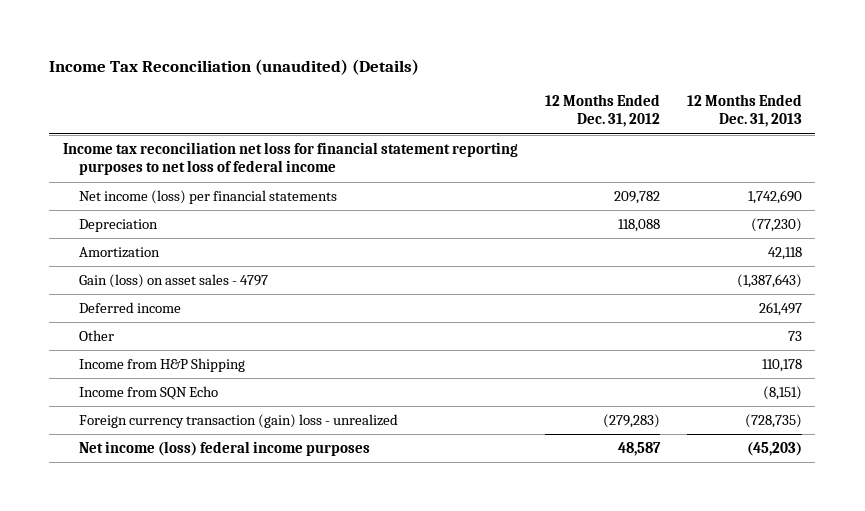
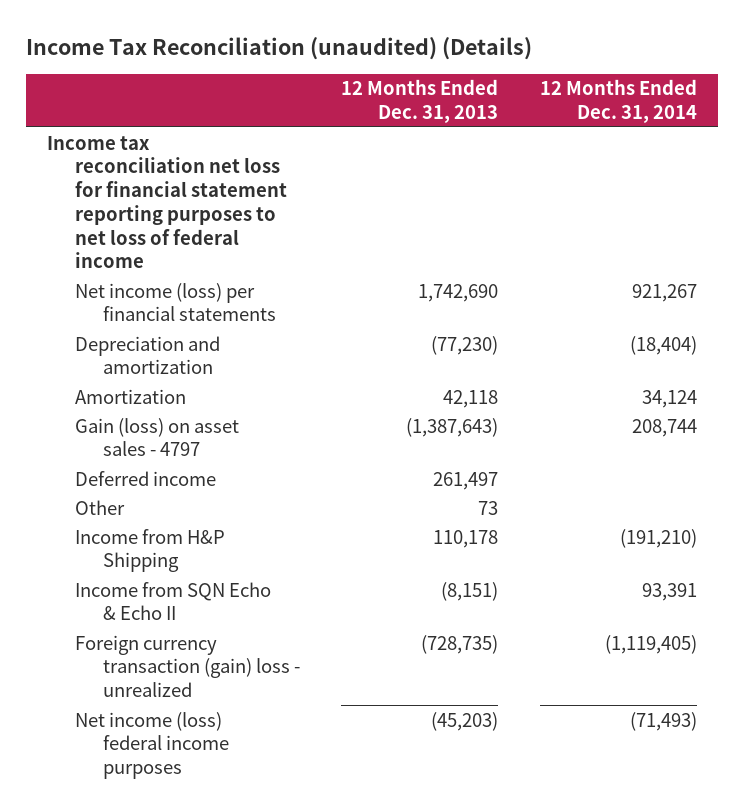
- | 12 Months Ended Dec. 31, 2012 | 12 Months Ended Dec. 31, 2013
+ | 12 Months Ended Dec. 31, 2013 | 12 Months Ended Dec. 31, 2014
- Depreciation | 118,088 | (77,230)
+ Depreciation and amortization | (77,230) | (18,404)
- Income from SQN Echo | | (8,151)
+ Income from SQN Echo & Echo II | (8,151) | 93,391

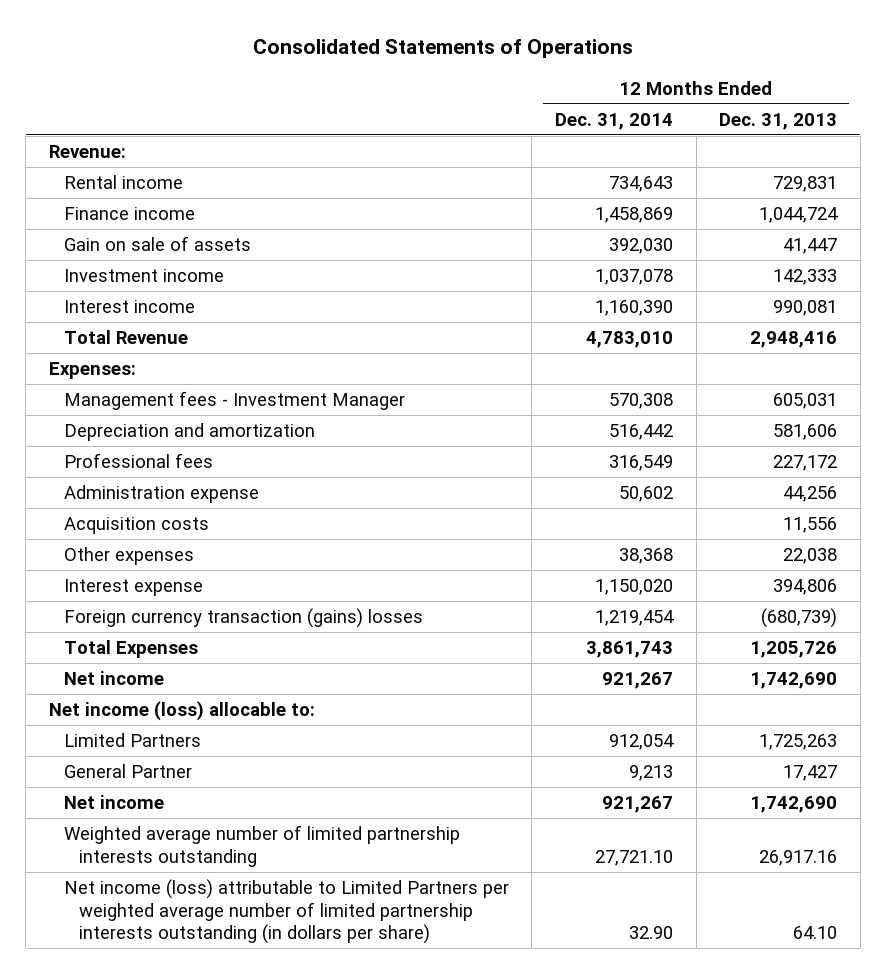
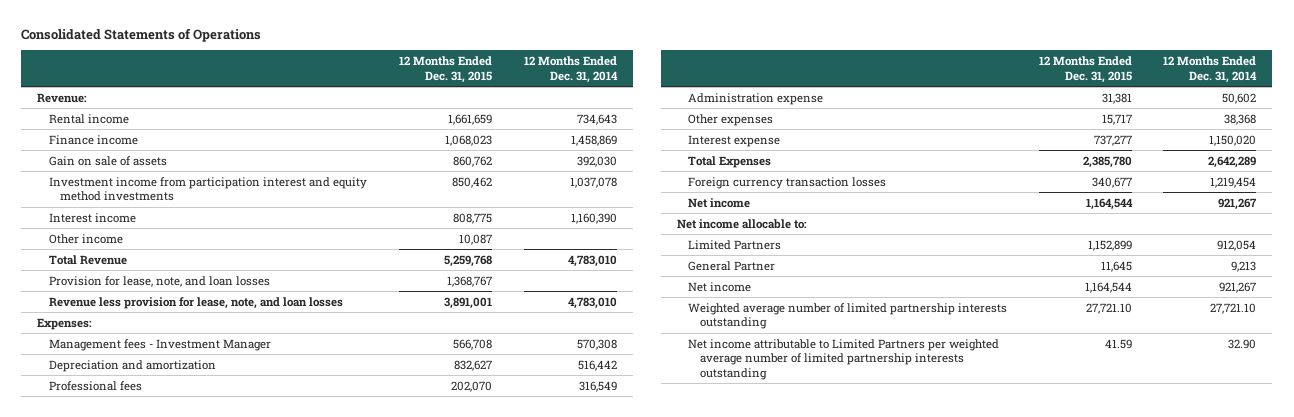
- | 12 Months Ended Dec. 31, 2014 | 12 Months Ended Dec. 31, 2013
+ | 12 Months Ended Dec. 31, 2015 | 12 Months Ended Dec. 31, 2014
- Investment income | 1,037,078 | 142,333
+ Investment income from participation interest and equity method investments | 850,462 | 1,037,078
+ Other income | 10,087 |
+ Provision for lease, note, and loan losses | 1,368,767 |
+ Revenue less provision for lease, note, and loan losses | 3,891,001 | 4,783,010
- Acquisition costs | | 11,556
- Foreign currency transaction (gains) losses | 1,219,454 | (680,739)
- Total Expenses | 3,861,743 | 1,205,726
+ Total Expenses | 2,385,780 | 2,642,289
+ Foreign currency transaction losses | 340,677 | 1,219,454
- Net income (loss) allocable to:
+ Net income allocable to:
- Net income (loss) attributable to Limited Partners per weighted average number of limited partnership interests outstanding (in dollars per share) | 32.90 | 64.10
+ Net income attributable to Limited Partners per weighted average number of limited partnership interests outstanding | 41.59 | 32.90

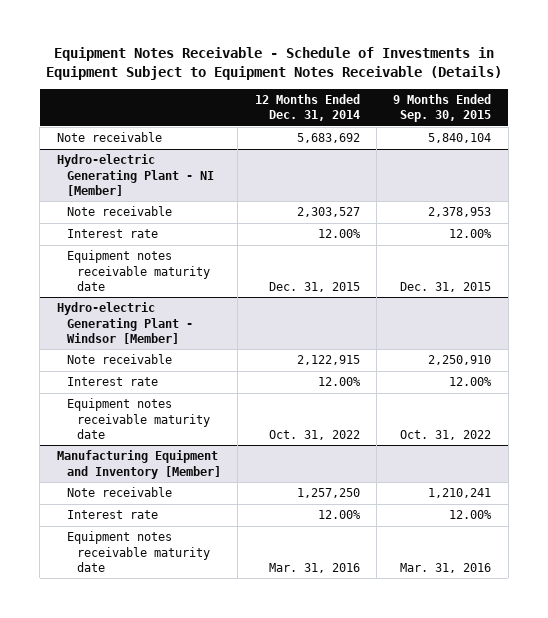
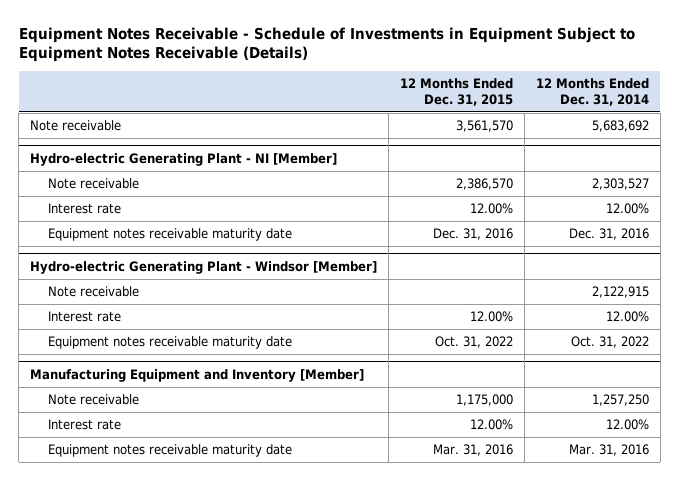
- | 12 Months Ended Dec. 31, 2014 | 9 Months Ended Sep. 30, 2015
+ | 12 Months Ended Dec. 31, 2015 | 12 Months Ended Dec. 31, 2014
@ Hydro-electric Generating Plant - NI [Member]
- Equipment notes receivable maturity date | Dec. 31, 2015 | Dec. 31, 2015
+ Equipment notes receivable maturity date | Dec. 31, 2016 | Dec. 31, 2016

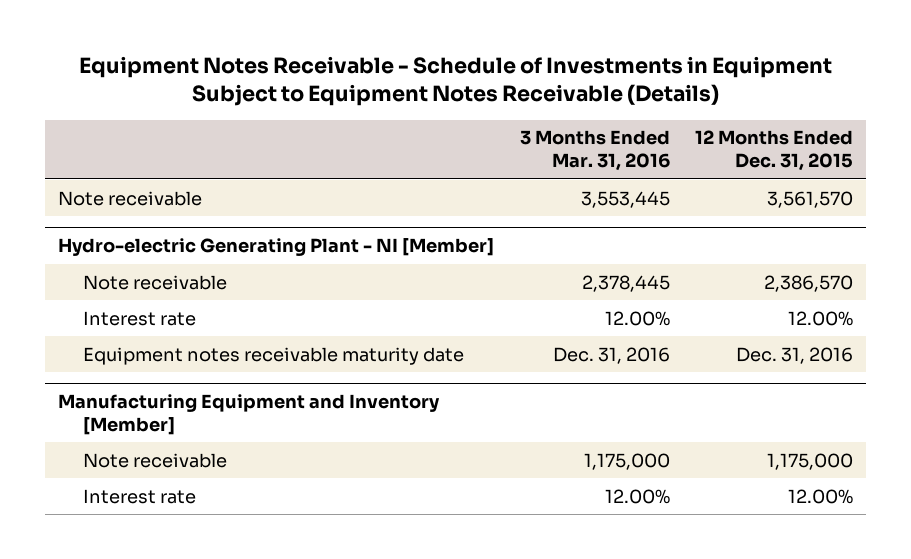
- | 12 Months Ended Dec. 31, 2015 | 12 Months Ended Dec. 31, 2014
+ | 3 Months Ended Mar. 31, 2016 | 12 Months Ended Dec. 31, 2015
- Hydro-electric Generating Plant - Windsor [Member]
- Note receivable | | 2,122,915
- Interest rate | 12.00% | 12.00%
- Equipment notes receivable maturity date | Oct. 31, 2022 | Oct. 31, 2022
@ Manufacturing Equipment and Inventory [Member]
- Equipment notes receivable maturity date | Mar. 31, 2016 | Mar. 31, 2016

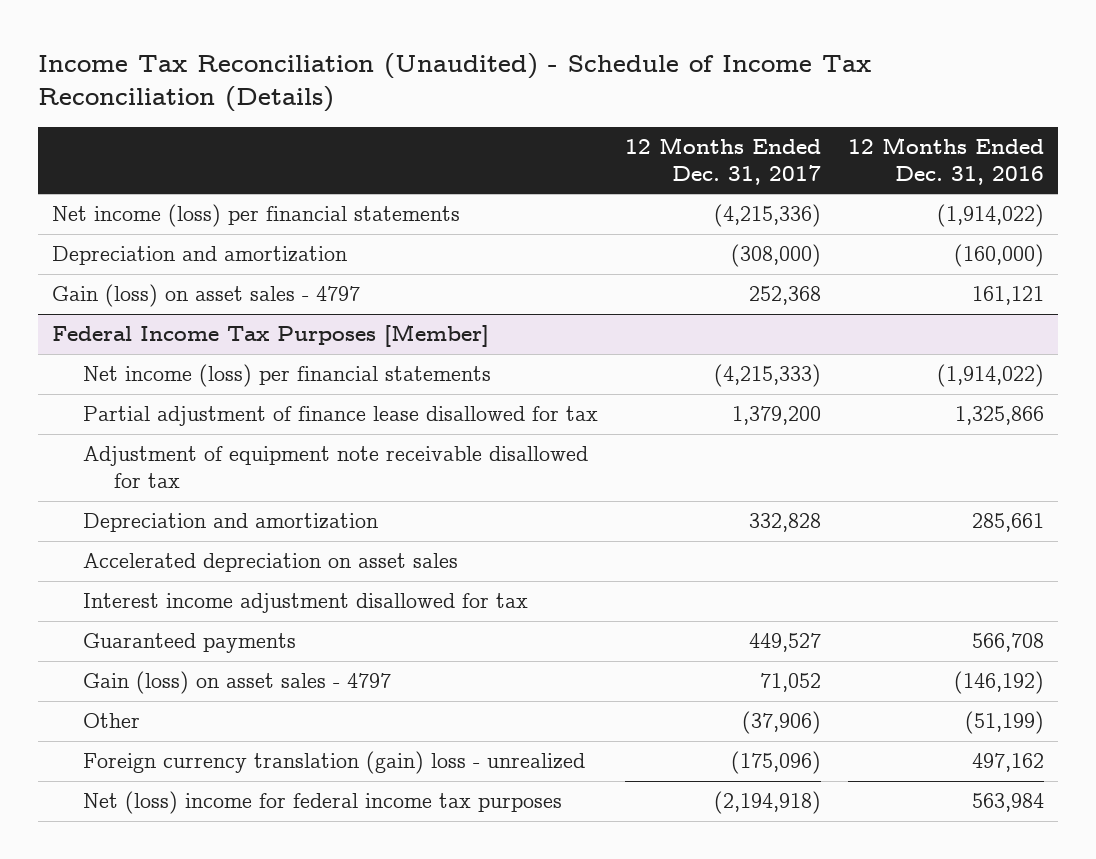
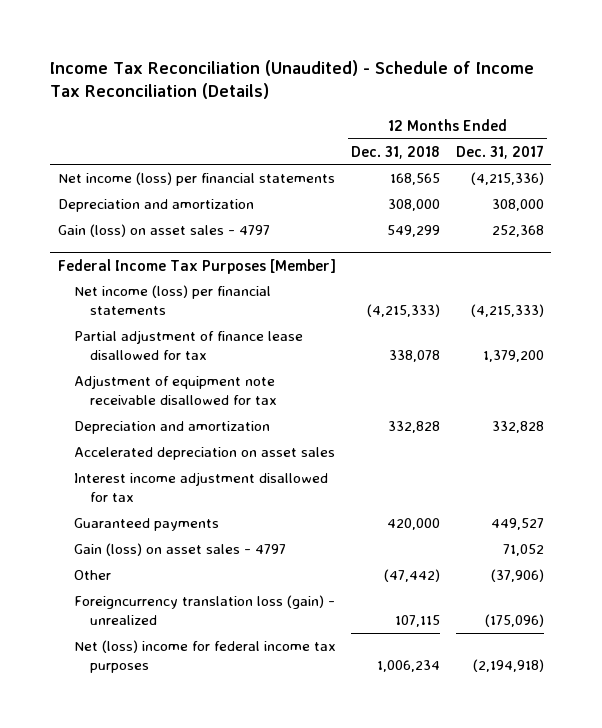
- | 12 Months Ended Dec. 31, 2017 | 12 Months Ended Dec. 31, 2016
+ | 12 Months Ended Dec. 31, 2018 | 12 Months Ended Dec. 31, 2017
- Depreciation and amortization | (308,000) | (160,000)
+ Depreciation and amortization | 308,000 | 308,000
@ Federal Income Tax Purposes [Member]
- Foreign currency translation (gain) loss - unrealized | (175,096) | 497,162
+ Foreigncurrency translation loss (gain) - unrealized | 107,115 | (175,096)

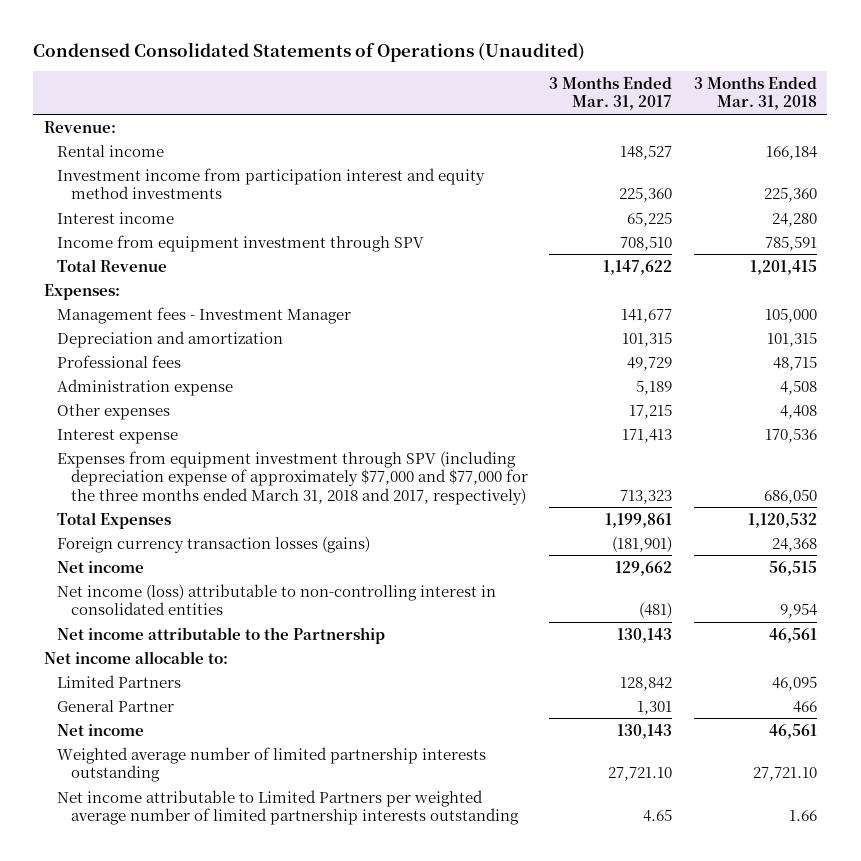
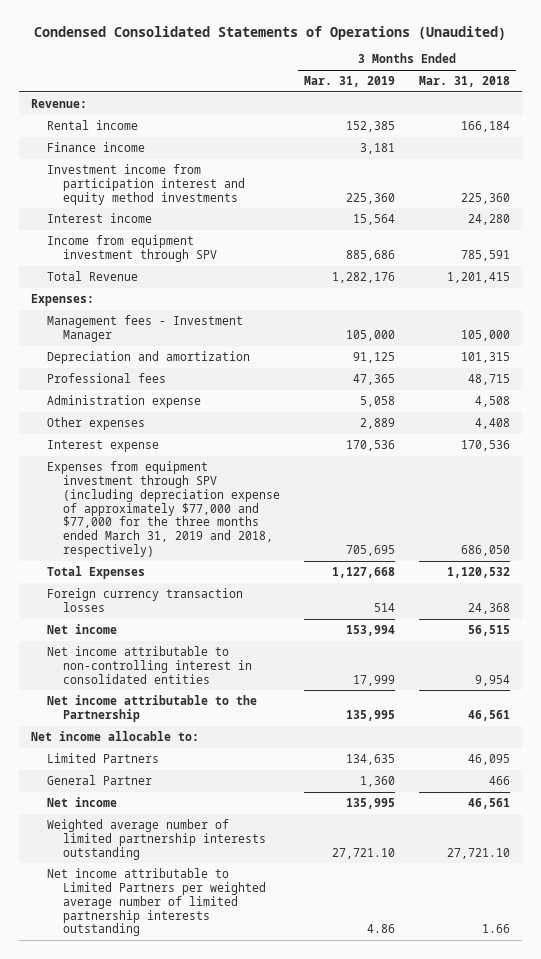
- | 3 Months Ended Mar. 31, 2017 | 3 Months Ended Mar. 31, 2018
+ | 3 Months Ended Mar. 31, 2019 | 3 Months Ended Mar. 31, 2018
+ Finance income | 3,181 |
- Expenses from equipment investment through SPV (including depreciation expense of approximately $77,000 and $77,000 for the three months ended March 31, 2018 and 2017, respectively) | 713,323 | 686,050
+ Expenses from equipment investment through SPV (including depreciation expense of approximately $77,000 and $77,000 for the three months ended March 31, 2019 and 2018, respectively) | 705,695 | 686,050
- Foreign currency transaction losses (gains) | (181,901) | 24,368
+ Foreign currency transaction losses | 514 | 24,368
- Net income (loss) attributable to non-controlling interest in consolidated entities | (481) | 9,954
+ Net income attributable to non-controlling interest in consolidated entities | 17,999 | 9,954

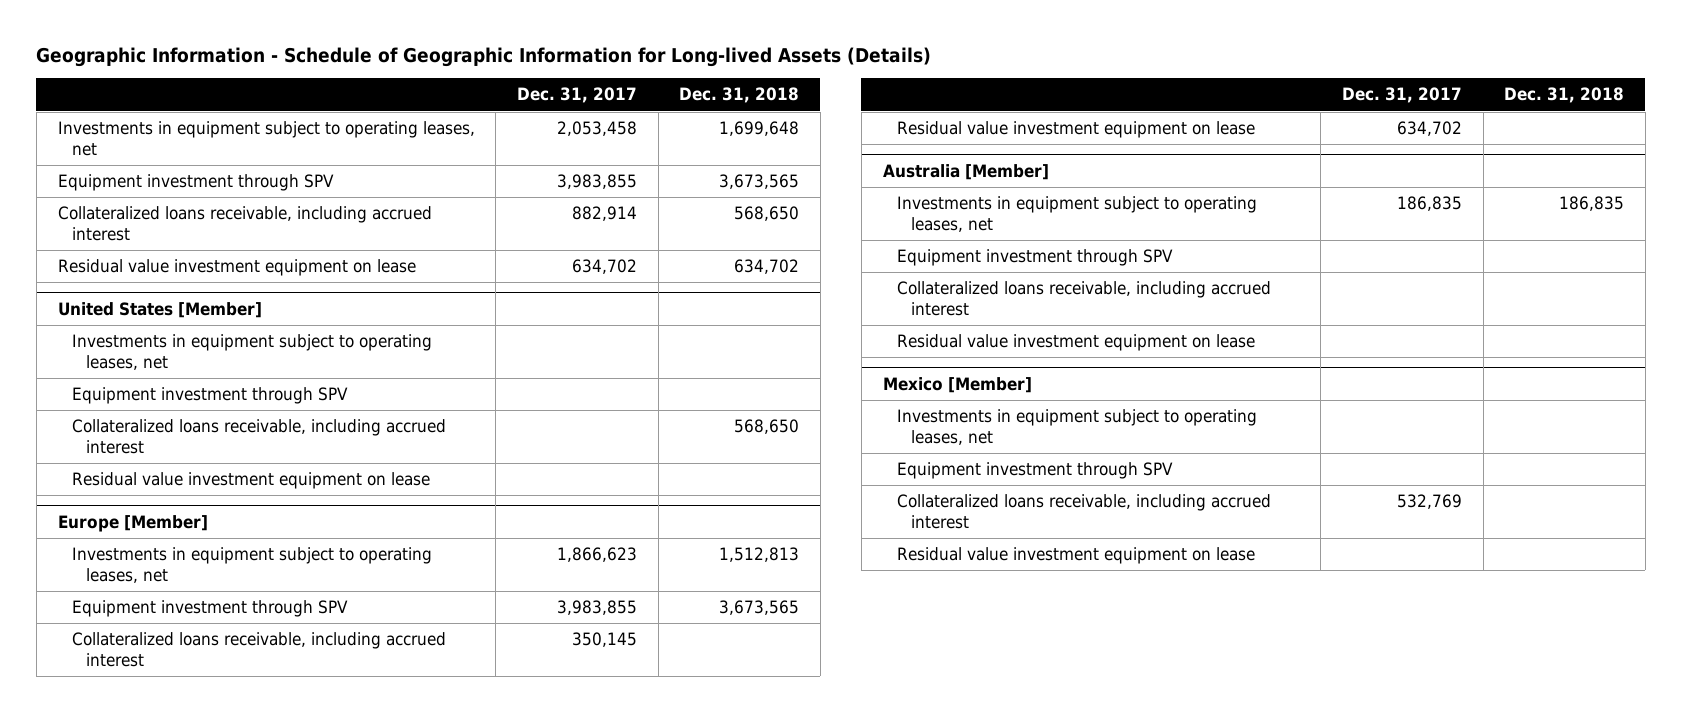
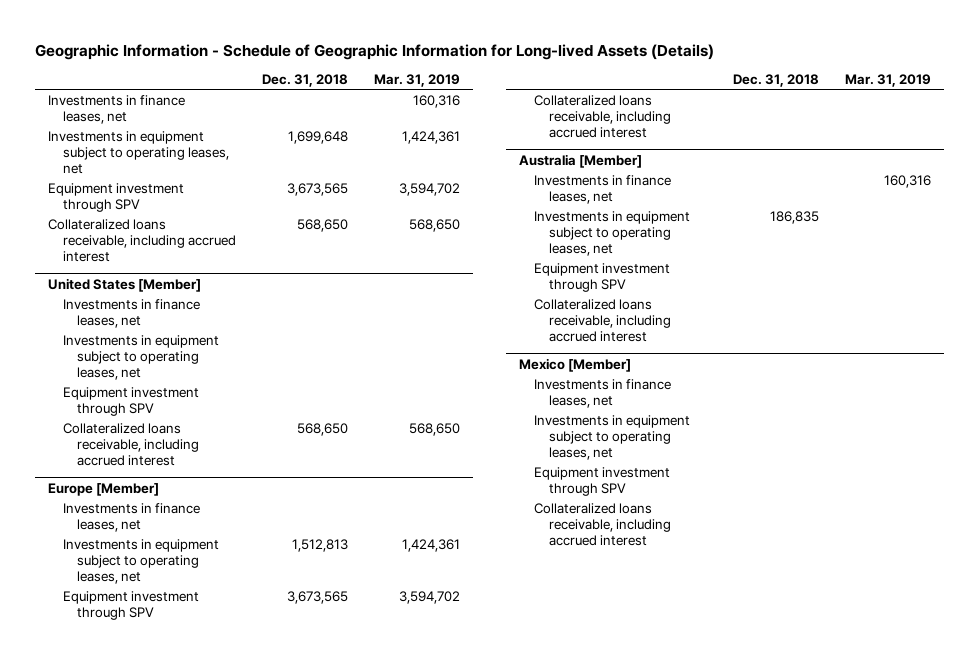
- | Dec. 31, 2017 | Dec. 31, 2018
+ | Dec. 31, 2018 | Mar. 31, 2019
+ Investments in finance leases, net | | 160,316
- Residual value investment equipment on lease | 634,702 | 634,702
@ United States [Member]
+ Investments in finance leases, net
- Residual value investment equipment on lease
@ Europe [Member]
+ Investments in finance leases, net
- Residual value investment equipment on lease | 634,702 |
@ Australia [Member]
+ Investments in finance leases, net | | 160,316
- Residual value investment equipment on lease
@ Mexico [Member]
+ Investments in finance leases, net
- Residual value investment equipment on lease

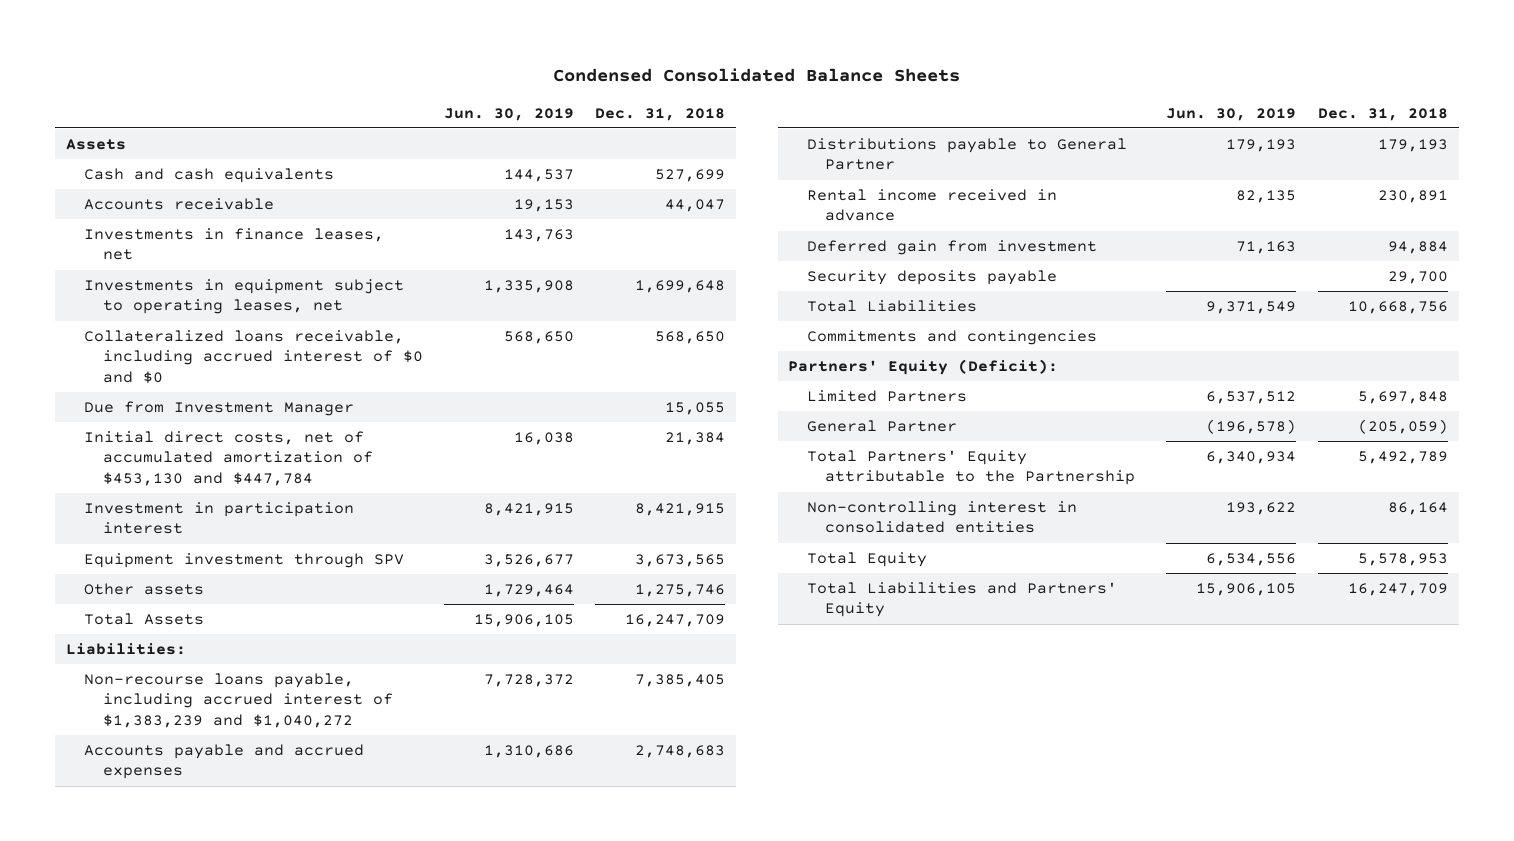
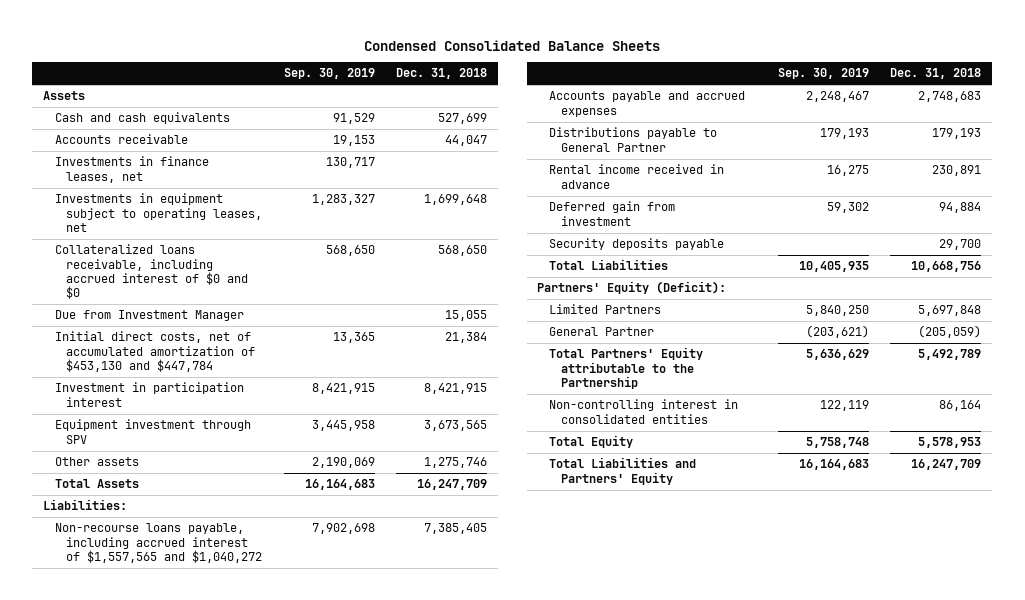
- | Jun. 30, 2019 | Dec. 31, 2018
+ | Sep. 30, 2019 | Dec. 31, 2018
- Non-recourse loans payable, including accrued interest of $1,383,239 and $1,040,272 | 7,728,372 | 7,385,405
+ Non-recourse loans payable, including accrued interest of $1,557,565 and $1,040,272 | 7,902,698 | 7,385,405
- Commitments and contingencies

